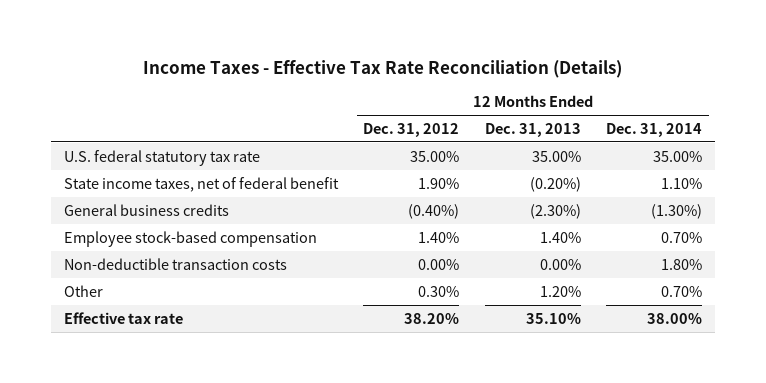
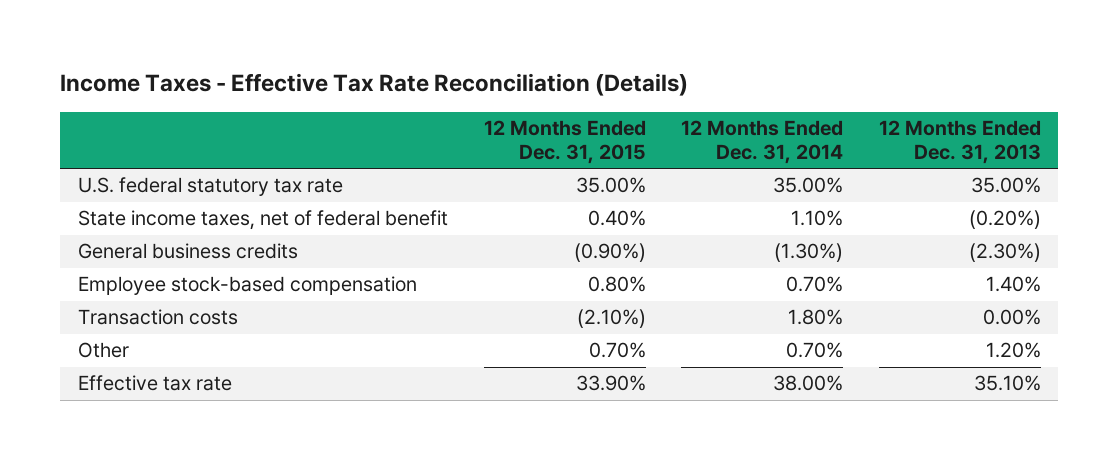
- | 12 Months Ended Dec. 31, 2012 | 12 Months Ended Dec. 31, 2013 | 12 Months Ended Dec. 31, 2014
+ | 12 Months Ended Dec. 31, 2015 | 12 Months Ended Dec. 31, 2014 | 12 Months Ended Dec. 31, 2013
- Non-deductible transaction costs | 0.00% | 0.00% | 1.80%
+ Transaction costs | (2.10%) | 1.80% | 0.00%

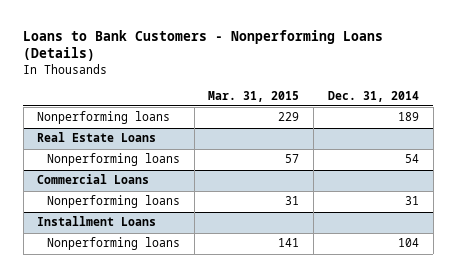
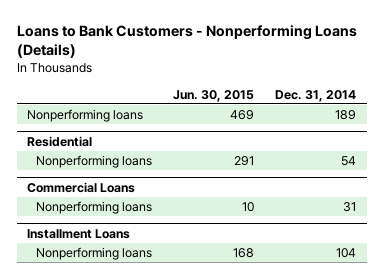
- | Mar. 31, 2015 | Dec. 31, 2014
+ | Jun. 30, 2015 | Dec. 31, 2014
- Real Estate Loans
+ Residential

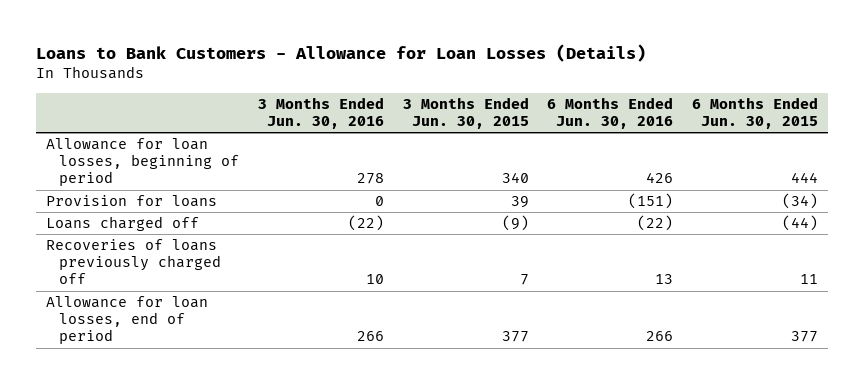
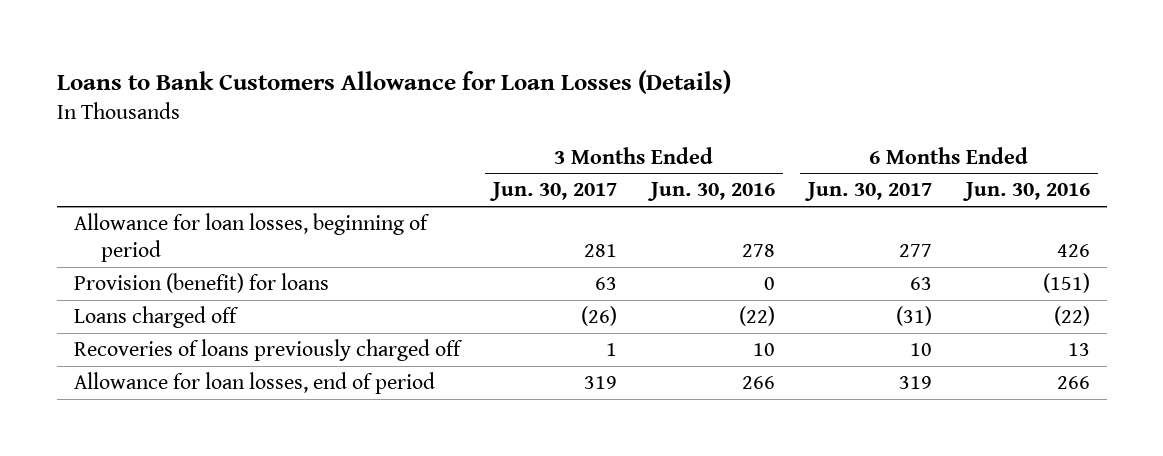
- Loans to Bank Customers - Allowance for Loan Losses (Details)
+ Loans to Bank Customers Allowance for Loan Losses (Details)
- | 3 Months Ended Jun. 30, 2016 | 3 Months Ended Jun. 30, 2015 | 6 Months Ended Jun. 30, 2016 | 6 Months Ended Jun. 30, 2015
+ | 3 Months Ended Jun. 30, 2017 | 3 Months Ended Jun. 30, 2016 | 6 Months Ended Jun. 30, 2017 | 6 Months Ended Jun. 30, 2016
- Provision for loans | 0 | 39 | (151) | (34)
+ Provision (benefit) for loans | 63 | 0 | 63 | (151)

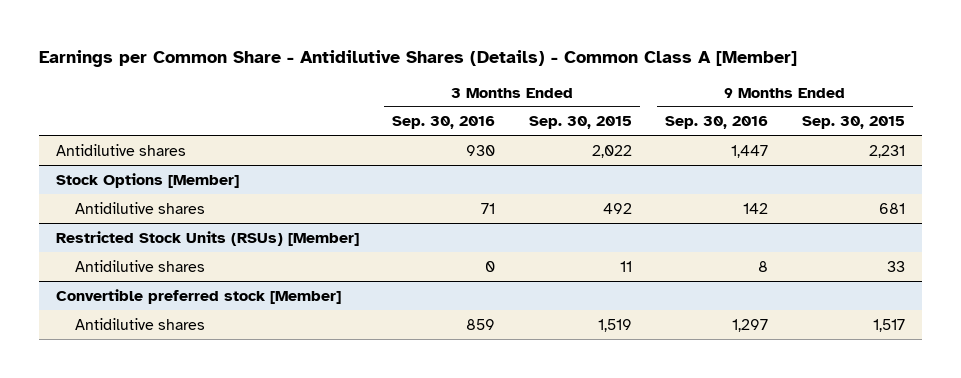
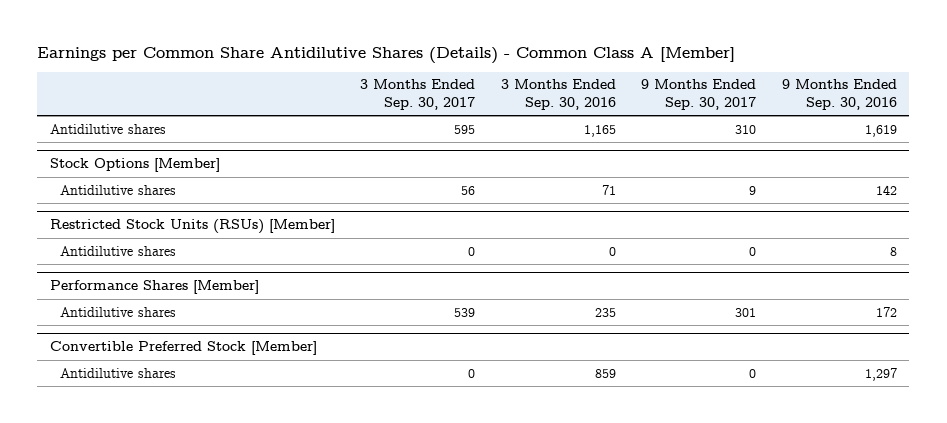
- Earnings per Common Share - Antidilutive Shares (Details) - Common Class A [Member]
+ Earnings per Common Share Antidilutive Shares (Details) - Common Class A [Member]
- | 3 Months Ended Sep. 30, 2016 | 3 Months Ended Sep. 30, 2015 | 9 Months Ended Sep. 30, 2016 | 9 Months Ended Sep. 30, 2015
+ | 3 Months Ended Sep. 30, 2017 | 3 Months Ended Sep. 30, 2016 | 9 Months Ended Sep. 30, 2017 | 9 Months Ended Sep. 30, 2016
- Antidilutive shares | 930 | 2,022 | 1,447 | 2,231
+ Antidilutive shares | 595 | 1,165 | 310 | 1,619
- Convertible preferred stock [Member]
+ Performance Shares [Member]
+ Antidilutive shares | 539 | 235 | 301 | 172
+ Convertible Preferred Stock [Member]

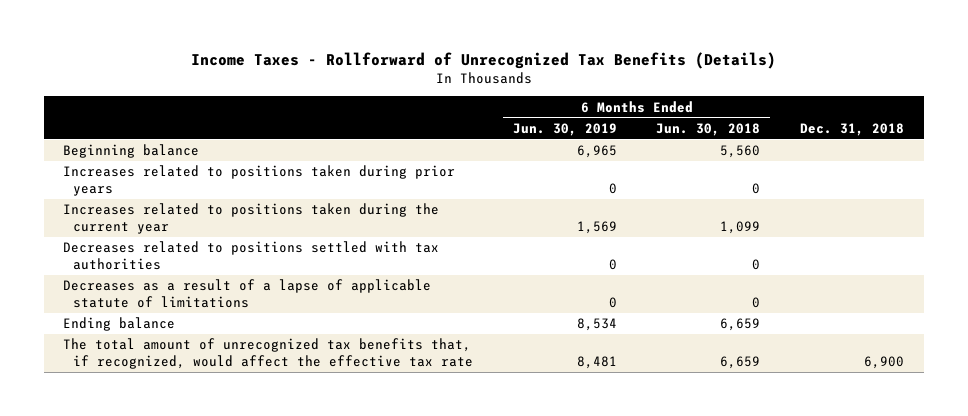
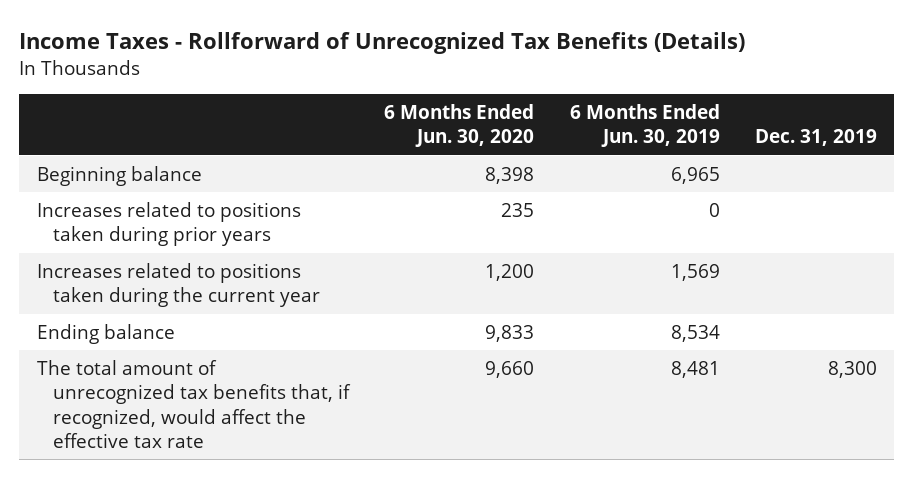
- | 6 Months Ended Jun. 30, 2019 | 6 Months Ended Jun. 30, 2018 | Dec. 31, 2018
+ | 6 Months Ended Jun. 30, 2020 | 6 Months Ended Jun. 30, 2019 | Dec. 31, 2019
- Decreases related to positions settled with tax authorities | 0 | 0 |
- Decreases as a result of a lapse of applicable statute of limitations | 0 | 0 |

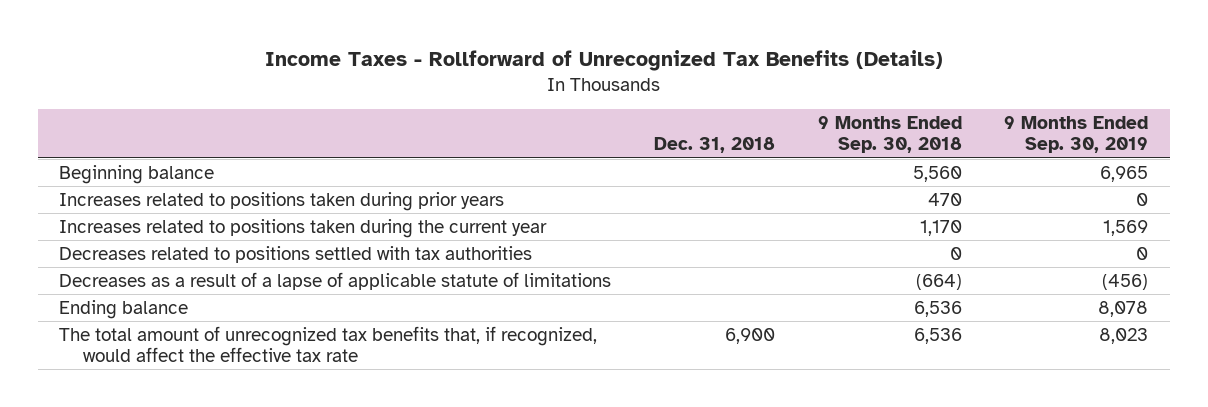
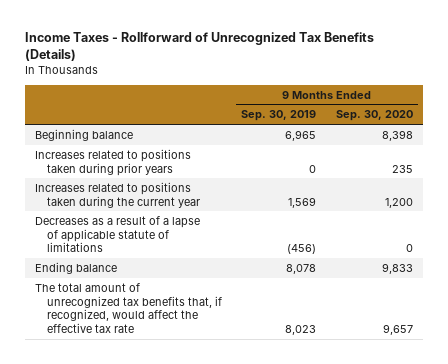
- | Dec. 31, 2018 | 9 Months Ended Sep. 30, 2018 | 9 Months Ended Sep. 30, 2019
+ | 9 Months Ended Sep. 30, 2019 | 9 Months Ended Sep. 30, 2020
- Decreases related to positions settled with tax authorities | | 0 | 0

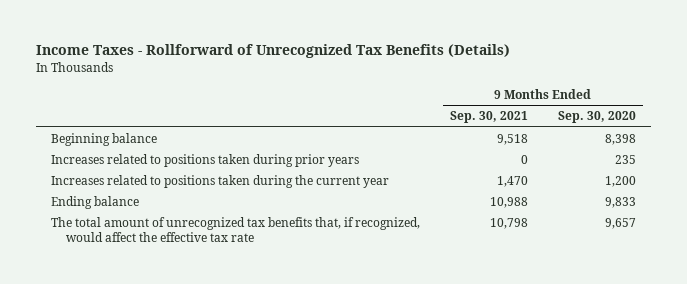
- | 9 Months Ended Sep. 30, 2019 | 9 Months Ended Sep. 30, 2020
+ | 9 Months Ended Sep. 30, 2021 | 9 Months Ended Sep. 30, 2020
- Decreases as a result of a lapse of applicable statute of limitations | (456) | 0

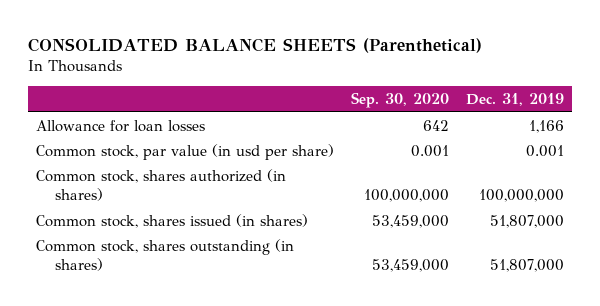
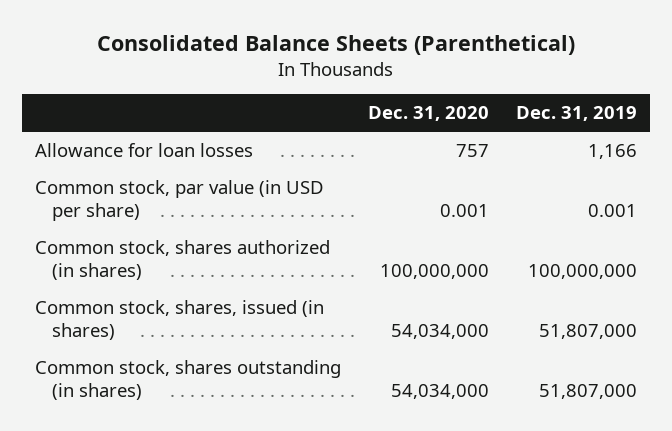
- CONSOLIDATED BALANCE SHEETS (Parenthetical)
+ Consolidated Balance Sheets (Parenthetical)
- | Sep. 30, 2020 | Dec. 31, 2019
+ | Dec. 31, 2020 | Dec. 31, 2019
- Common stock, par value (in usd per share) | 0.001 | 0.001
+ Common stock, par value (in USD per share) | 0.001 | 0.001
- Common stock, shares issued (in shares) | 53,459,000 | 51,807,000
+ Common stock, shares, issued (in shares) | 54,034,000 | 51,807,000

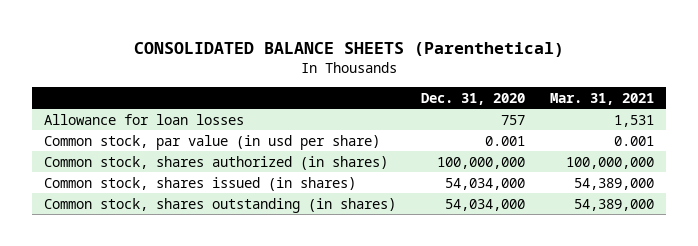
- Consolidated Balance Sheets (Parenthetical)
+ CONSOLIDATED BALANCE SHEETS (Parenthetical)
- | Dec. 31, 2020 | Dec. 31, 2019
+ | Dec. 31, 2020 | Mar. 31, 2021
- Common stock, par value (in USD per share) | 0.001 | 0.001
+ Common stock, par value (in usd per share) | 0.001 | 0.001
- Common stock, shares, issued (in shares) | 54,034,000 | 51,807,000
+ Common stock, shares issued (in shares) | 54,034,000 | 54,389,000

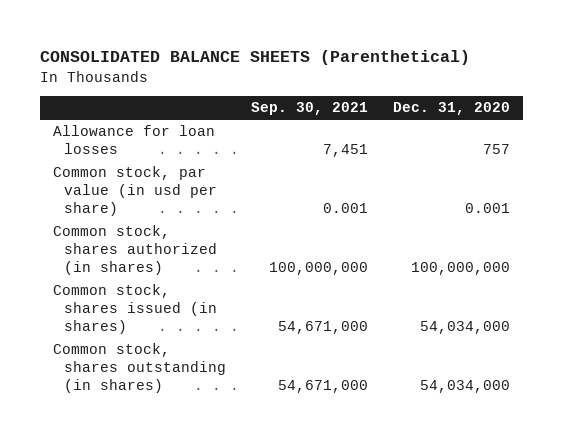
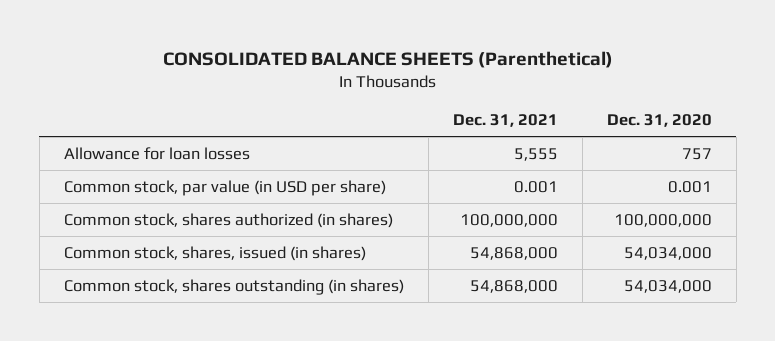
- | Sep. 30, 2021 | Dec. 31, 2020
+ | Dec. 31, 2021 | Dec. 31, 2020
- Common stock, par value (in usd per share) | 0.001 | 0.001
+ Common stock, par value (in USD per share) | 0.001 | 0.001
- Common stock, shares issued (in shares) | 54,671,000 | 54,034,000
+ Common stock, shares, issued (in shares) | 54,868,000 | 54,034,000

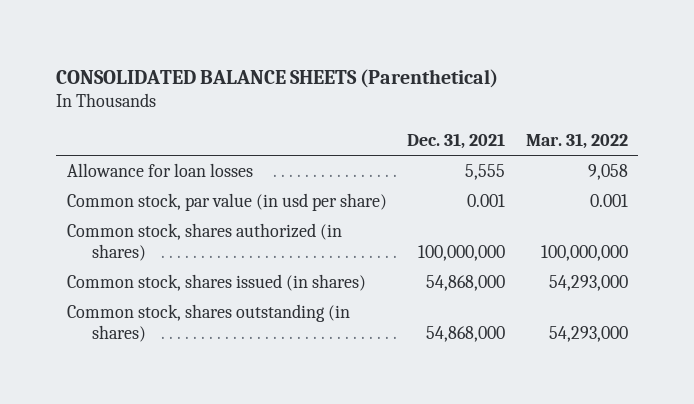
- | Dec. 31, 2021 | Dec. 31, 2020
+ | Dec. 31, 2021 | Mar. 31, 2022
- Common stock, par value (in USD per share) | 0.001 | 0.001
+ Common stock, par value (in usd per share) | 0.001 | 0.001
- Common stock, shares, issued (in shares) | 54,868,000 | 54,034,000
+ Common stock, shares issued (in shares) | 54,868,000 | 54,293,000

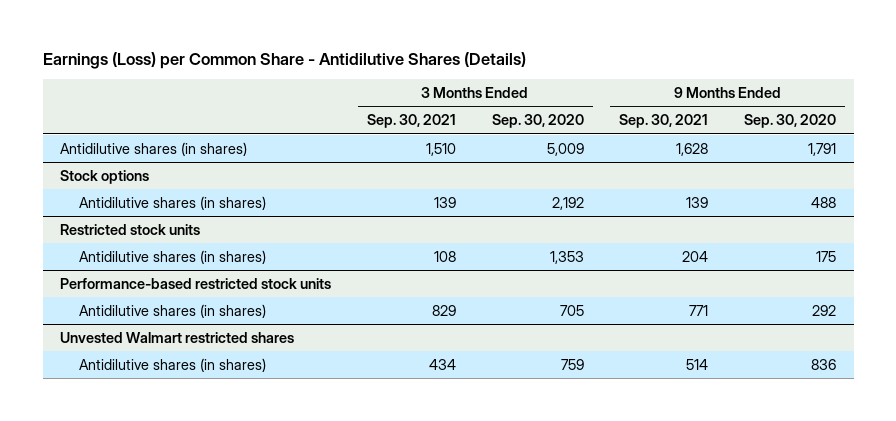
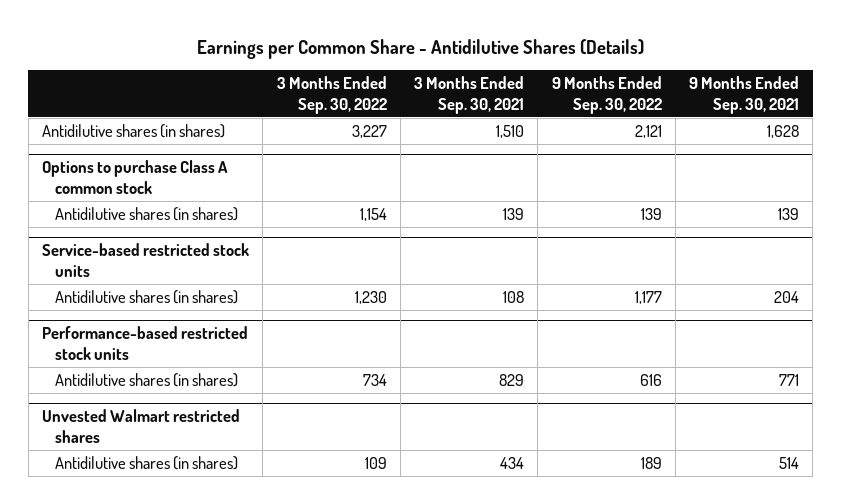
- Earnings (Loss) per Common Share - Antidilutive Shares (Details)
+ Earnings per Common Share - Antidilutive Shares (Details)
- | 3 Months Ended Sep. 30, 2021 | 3 Months Ended Sep. 30, 2020 | 9 Months Ended Sep. 30, 2021 | 9 Months Ended Sep. 30, 2020
+ | 3 Months Ended Sep. 30, 2022 | 3 Months Ended Sep. 30, 2021 | 9 Months Ended Sep. 30, 2022 | 9 Months Ended Sep. 30, 2021
- Stock options
+ Options to purchase Class A common stock
- Restricted stock units
+ Service-based restricted stock units

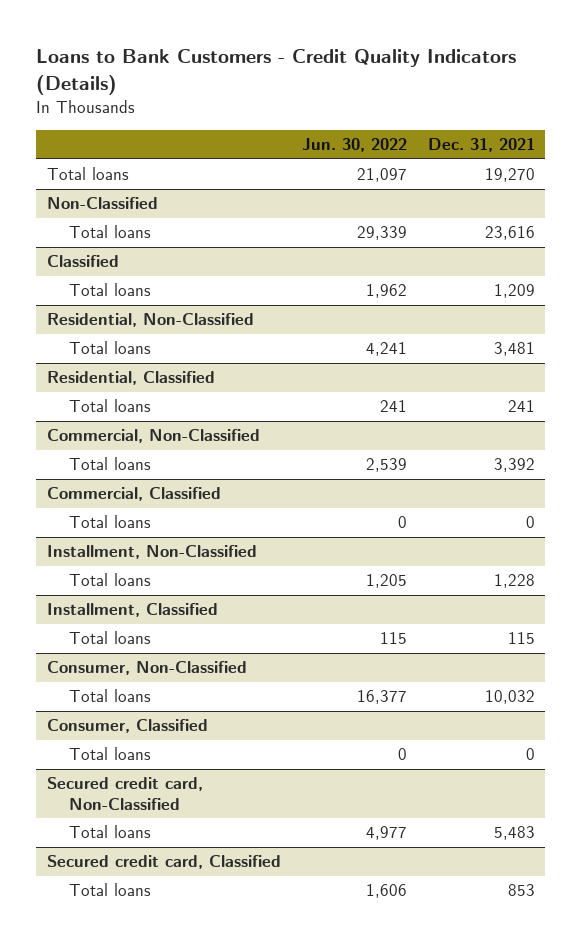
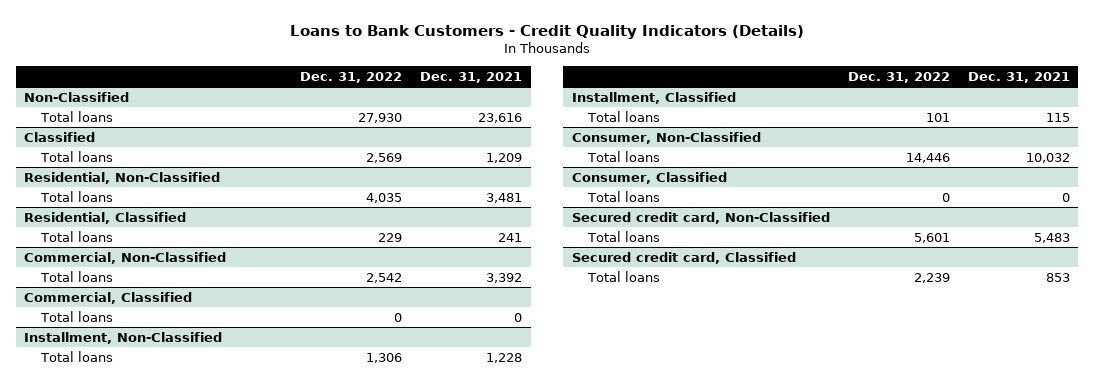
- | Jun. 30, 2022 | Dec. 31, 2021
+ | Dec. 31, 2022 | Dec. 31, 2021
- Total loans | 21,097 | 19,270

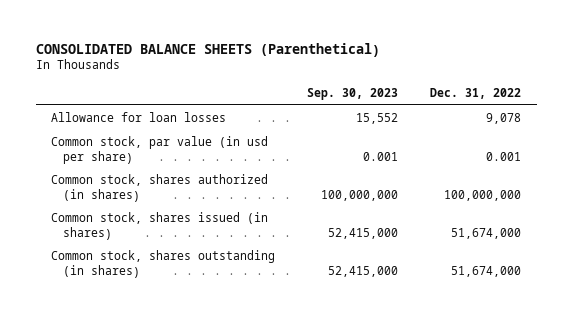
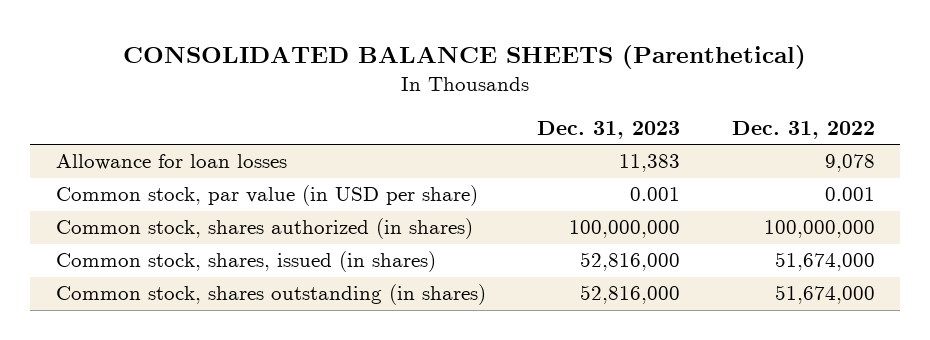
- | Sep. 30, 2023 | Dec. 31, 2022
+ | Dec. 31, 2023 | Dec. 31, 2022
- Common stock, par value (in usd per share) | 0.001 | 0.001
+ Common stock, par value (in USD per share) | 0.001 | 0.001
- Common stock, shares issued (in shares) | 52,415,000 | 51,674,000
+ Common stock, shares, issued (in shares) | 52,816,000 | 51,674,000

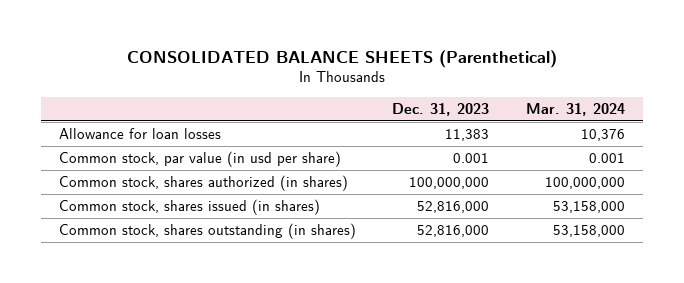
- | Dec. 31, 2023 | Dec. 31, 2022
+ | Dec. 31, 2023 | Mar. 31, 2024
- Common stock, par value (in USD per share) | 0.001 | 0.001
+ Common stock, par value (in usd per share) | 0.001 | 0.001
- Common stock, shares, issued (in shares) | 52,816,000 | 51,674,000
+ Common stock, shares issued (in shares) | 52,816,000 | 53,158,000

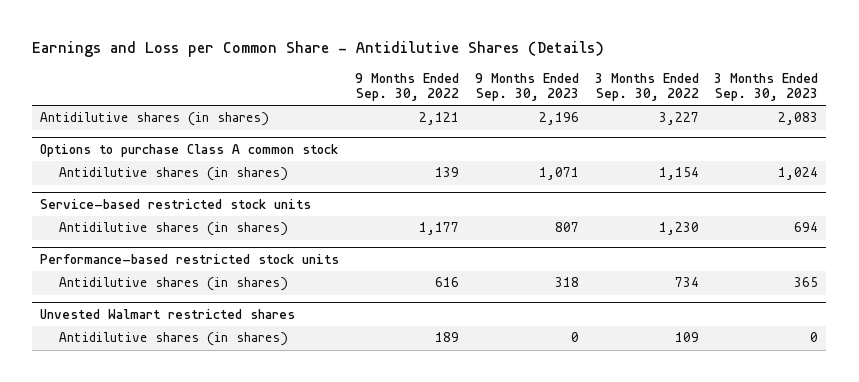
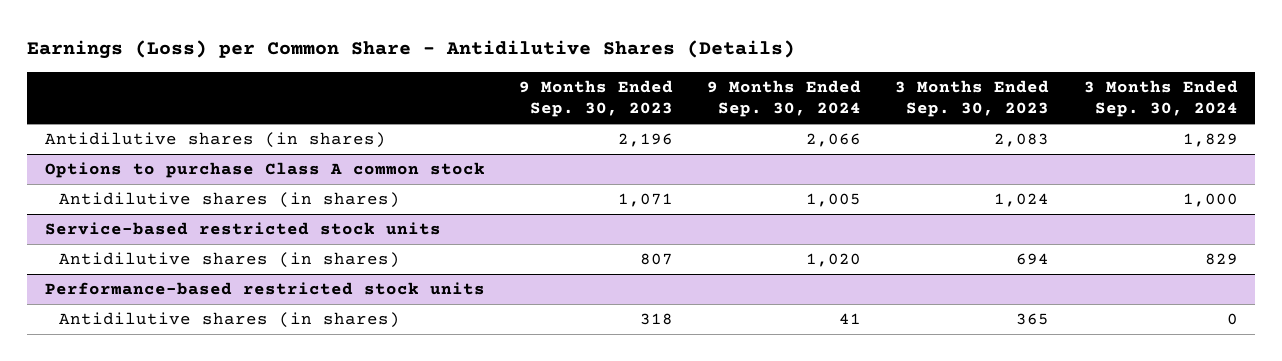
- Earnings and Loss per Common Share - Antidilutive Shares (Details)
+ Earnings (Loss) per Common Share - Antidilutive Shares (Details)
- | 9 Months Ended Sep. 30, 2022 | 9 Months Ended Sep. 30, 2023 | 3 Months Ended Sep. 30, 2022 | 3 Months Ended Sep. 30, 2023
+ | 9 Months Ended Sep. 30, 2023 | 9 Months Ended Sep. 30, 2024 | 3 Months Ended Sep. 30, 2023 | 3 Months Ended Sep. 30, 2024
- Unvested Walmart restricted shares
- Antidilutive shares (in shares) | 189 | 0 | 109 | 0

